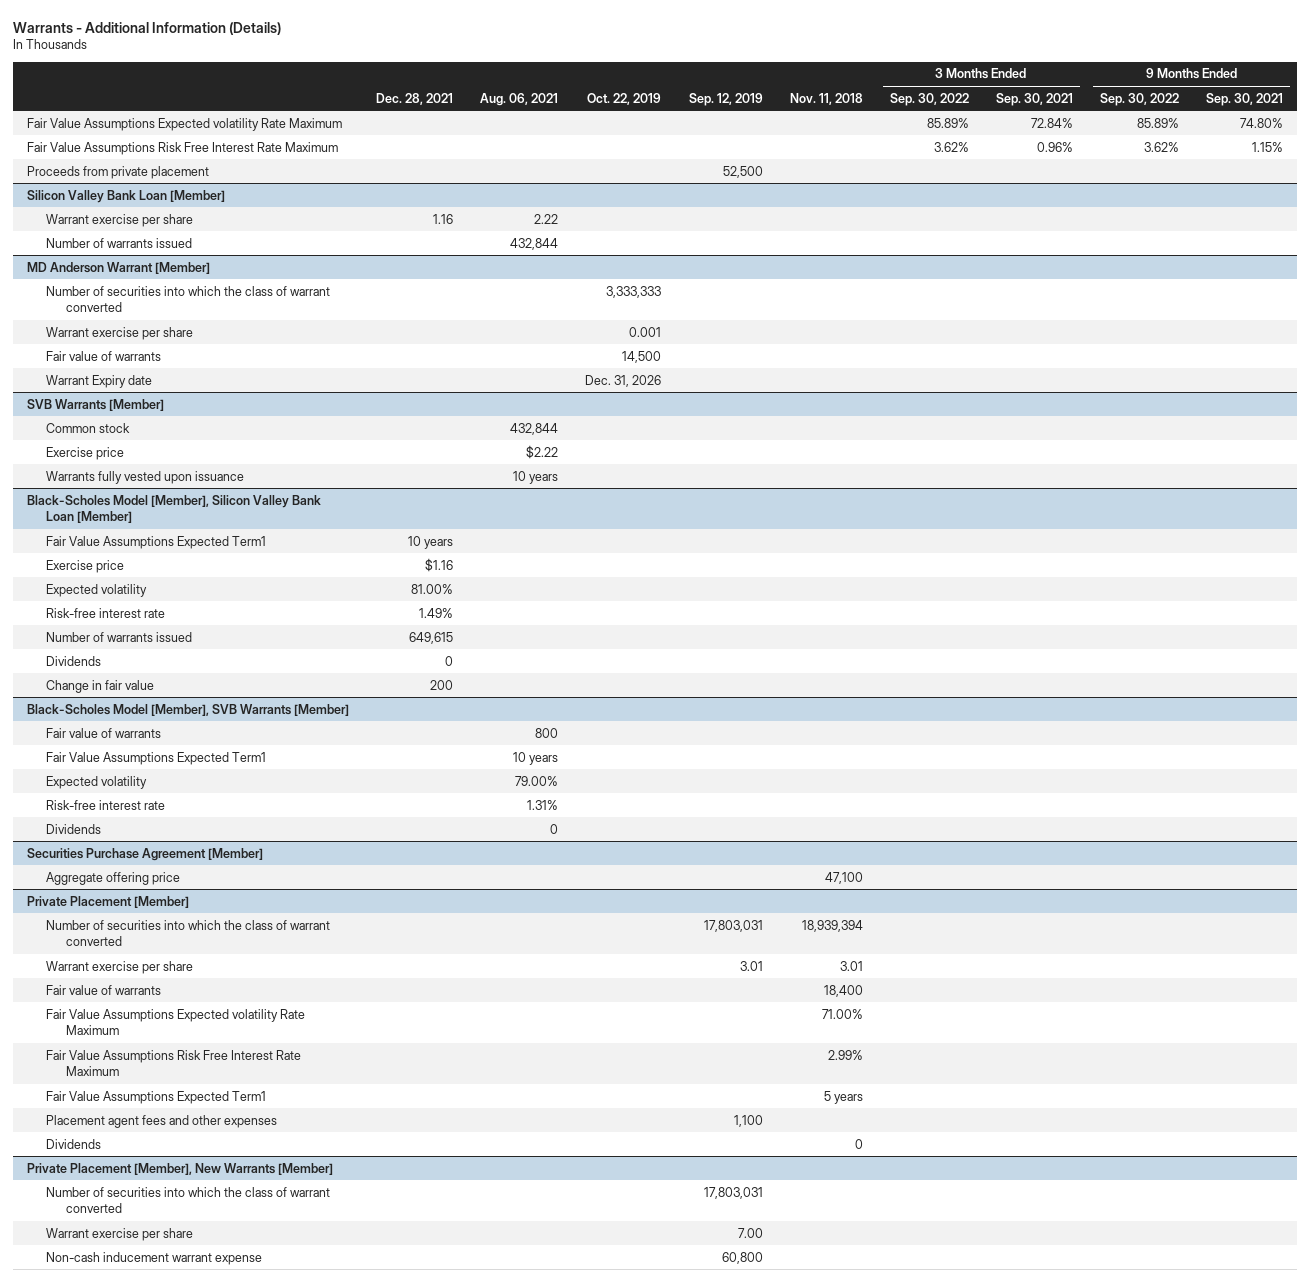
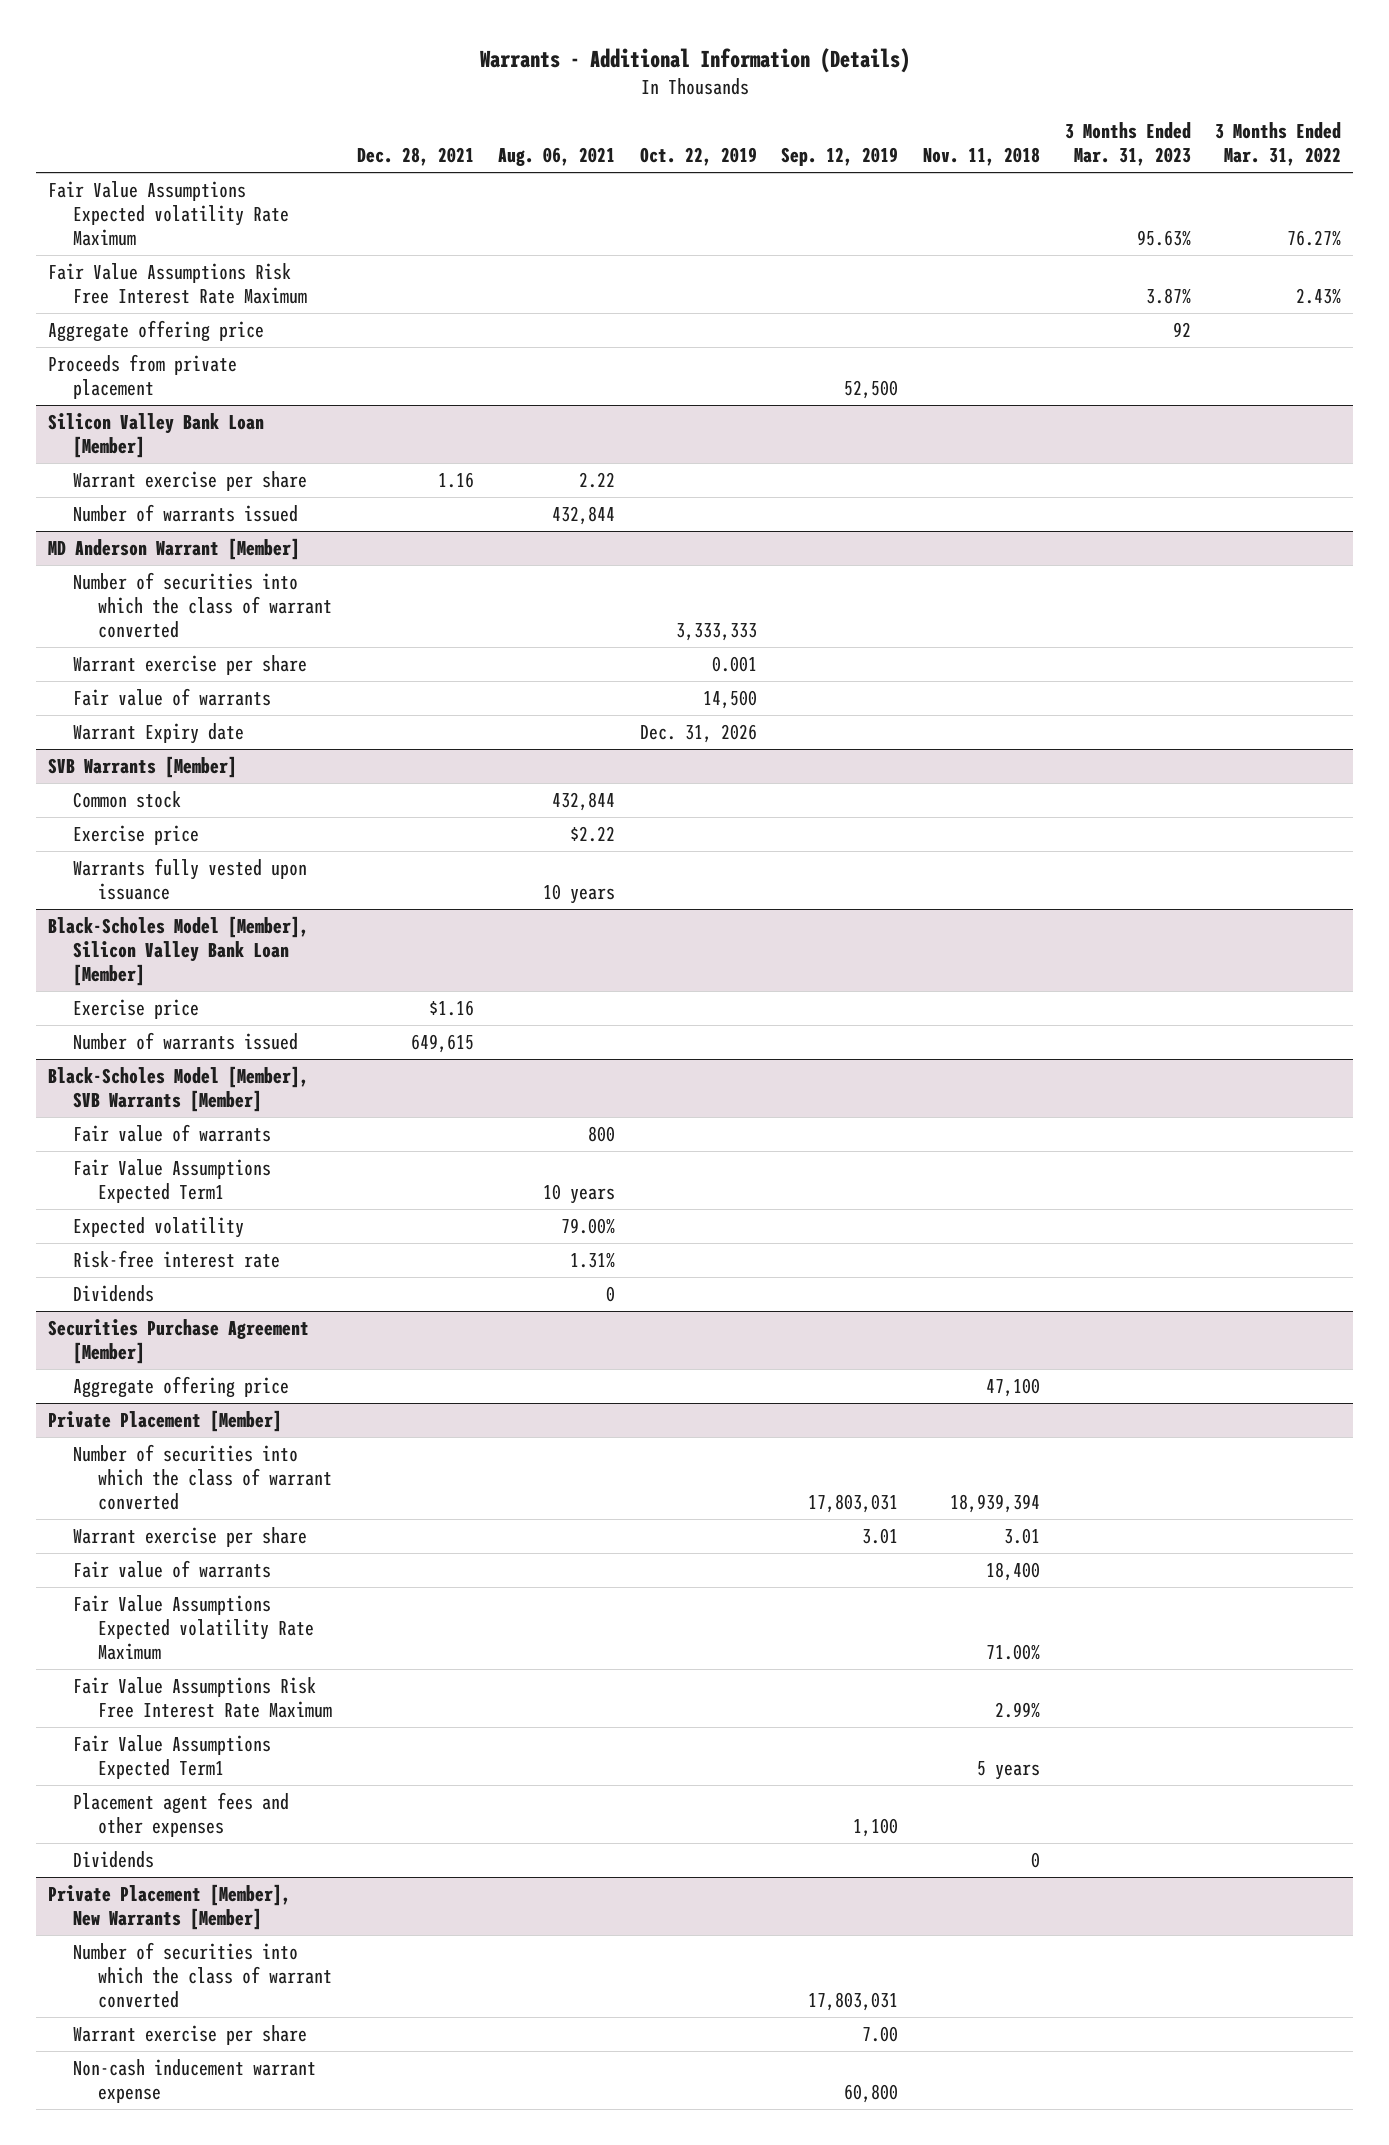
- | Dec. 28, 2021 | Aug. 06, 2021 | Oct. 22, 2019 | Sep. 12, 2019 | Nov. 11, 2018 | 3 Months Ended Sep. 30, 2022 | 3 Months Ended Sep. 30, 2021 | 9 Months Ended Sep. 30, 2022 | 9 Months Ended Sep. 30, 2021
+ | Dec. 28, 2021 | Aug. 06, 2021 | Oct. 22, 2019 | Sep. 12, 2019 | Nov. 11, 2018 | 3 Months Ended Mar. 31, 2023 | 3 Months Ended Mar. 31, 2022
+ Aggregate offering price | | | | | | 92 |
@ Black-Scholes Model [Member], Silicon Valley Bank Loan [Member]
- Fair Value Assumptions Expected Term1 | 10 years | | | | | | | |
- Expected volatility | 81.00% | | | | | | | |
- Risk-free interest rate | 1.49% | | | | | | | |
- Dividends | 0 | | | | | | | |
- Change in fair value | 200 | | | | | | | |

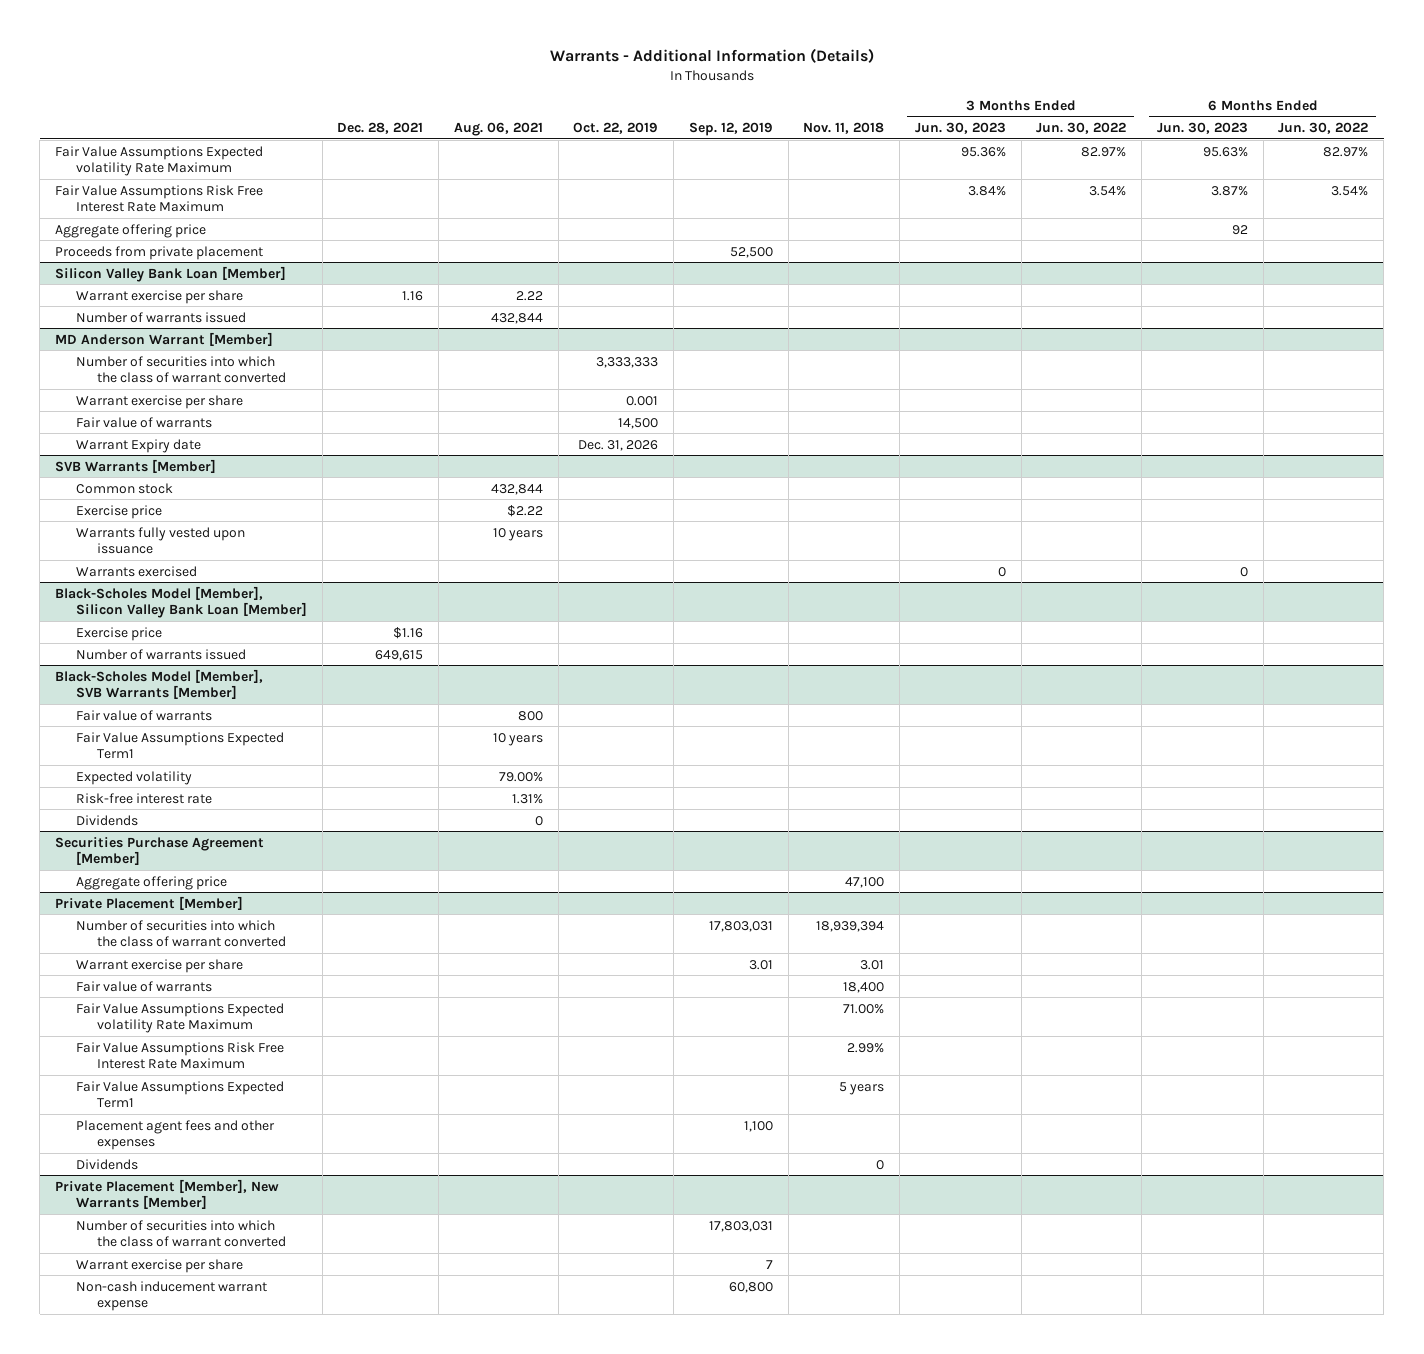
- | Dec. 28, 2021 | Aug. 06, 2021 | Oct. 22, 2019 | Sep. 12, 2019 | Nov. 11, 2018 | 3 Months Ended Mar. 31, 2023 | 3 Months Ended Mar. 31, 2022
+ | Dec. 28, 2021 | Aug. 06, 2021 | Oct. 22, 2019 | Sep. 12, 2019 | Nov. 11, 2018 | 3 Months Ended Jun. 30, 2023 | 3 Months Ended Jun. 30, 2022 | 6 Months Ended Jun. 30, 2023 | 6 Months Ended Jun. 30, 2022
@ SVB Warrants [Member]
+ Warrants exercised | | | | | | 0 | | 0 |
@ Private Placement [Member], New Warrants [Member]
- Warrant exercise per share | | | | 7.00 | | |
+ Warrant exercise per share | | | | 7 | | | | |

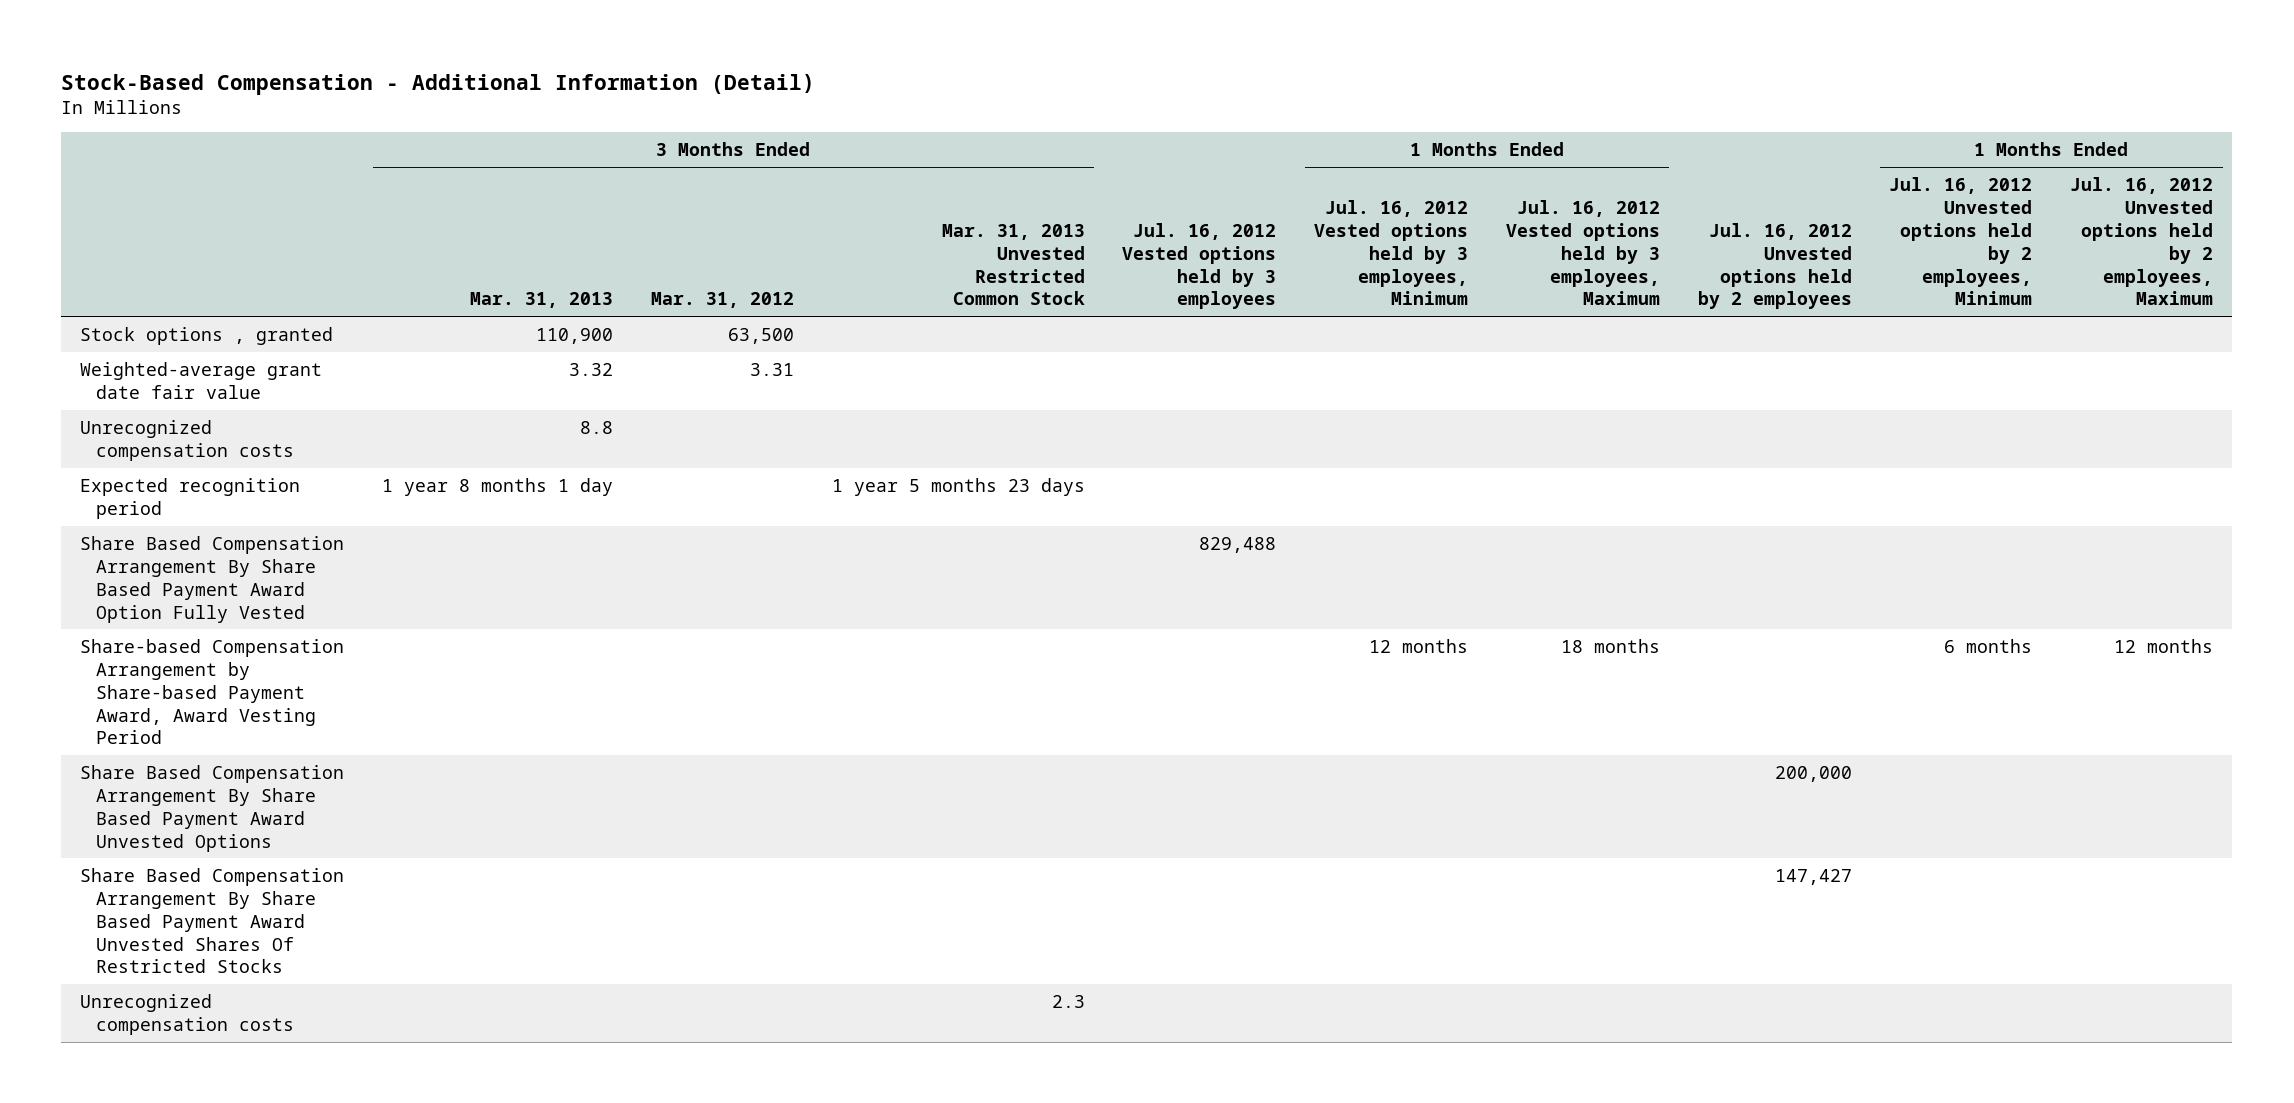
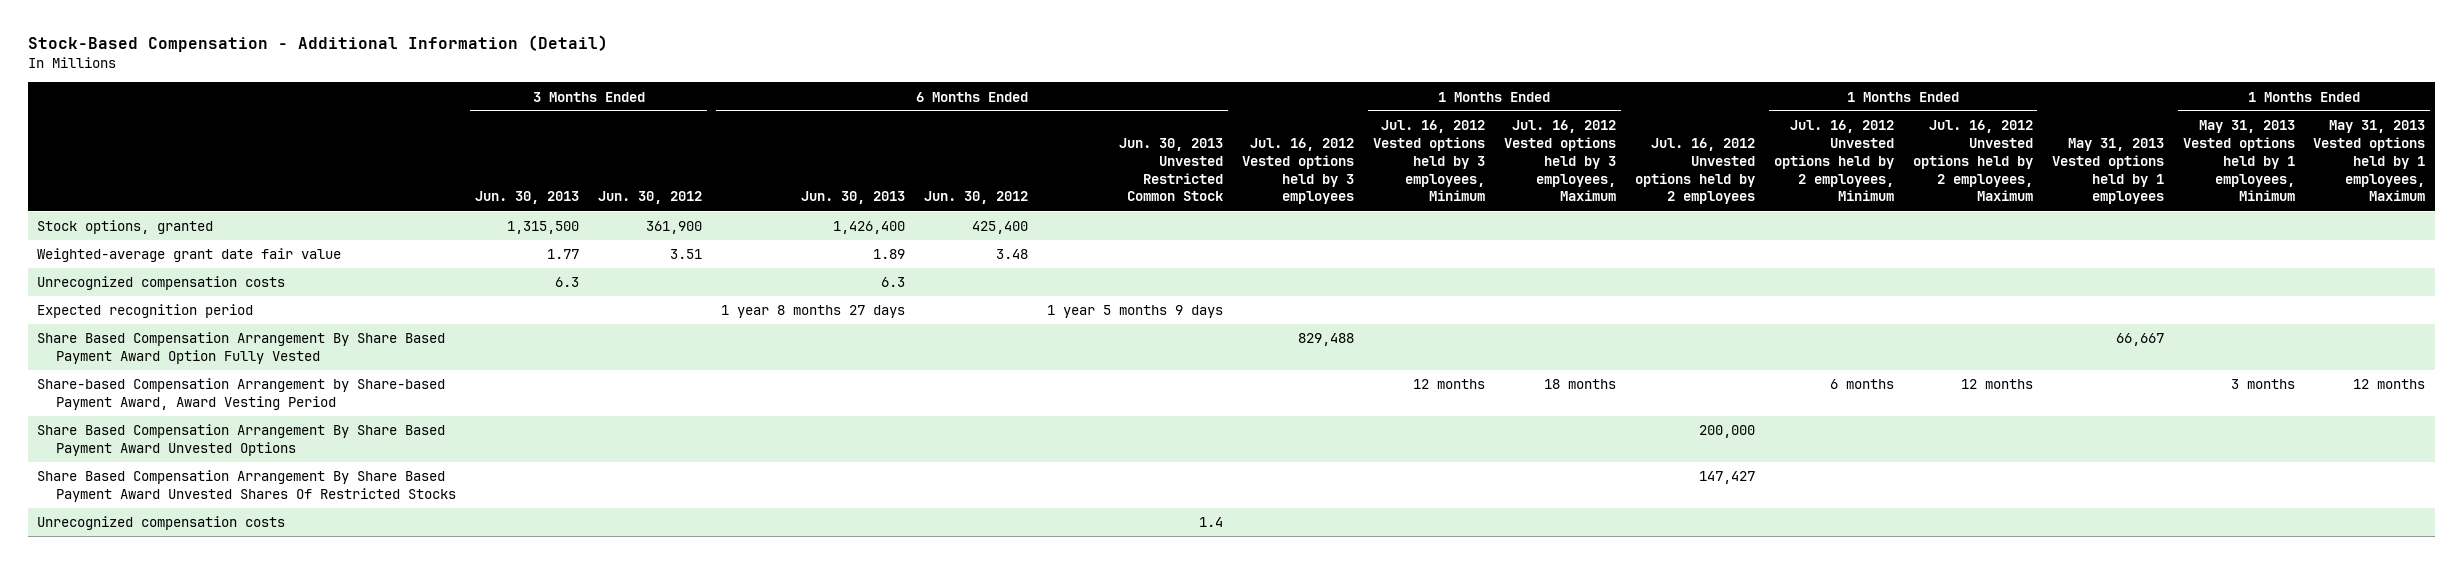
- | 3 Months Ended Mar. 31, 2013 | 3 Months Ended Mar. 31, 2012 | 3 Months Ended Mar. 31, 2013 Unvested Restricted Common Stock | Jul. 16, 2012 Vested options held by 3 employees | 1 Months Ended Jul. 16, 2012 Vested options held by 3 employees, Minimum | 1 Months Ended Jul. 16, 2012 Vested options held by 3 employees, Maximum | Jul. 16, 2012 Unvested options held by 2 employees | 1 Months Ended Jul. 16, 2012 Unvested options held by 2 employees, Minimum | 1 Months Ended Jul. 16, 2012 Unvested options held by 2 employees, Maximum
+ | 3 Months Ended Jun. 30, 2013 | 3 Months Ended Jun. 30, 2012 | 6 Months Ended Jun. 30, 2013 | 6 Months Ended Jun. 30, 2012 | 6 Months Ended Jun. 30, 2013 Unvested Restricted Common Stock | Jul. 16, 2012 Vested options held by 3 employees | 1 Months Ended Jul. 16, 2012 Vested options held by 3 employees, Minimum | 1 Months Ended Jul. 16, 2012 Vested options held by 3 employees, Maximum | Jul. 16, 2012 Unvested options held by 2 employees | 1 Months Ended Jul. 16, 2012 Unvested options held by 2 employees, Minimum | 1 Months Ended Jul. 16, 2012 Unvested options held by 2 employees, Maximum | May 31, 2013 Vested options held by 1 employees | 1 Months Ended May 31, 2013 Vested options held by 1 employees, Minimum | 1 Months Ended May 31, 2013 Vested options held by 1 employees, Maximum
- Stock options , granted | 110,900 | 63,500 | | | | | | |
+ Stock options, granted | 1,315,500 | 361,900 | 1,426,400 | 425,400 | | | | | | | | | |

